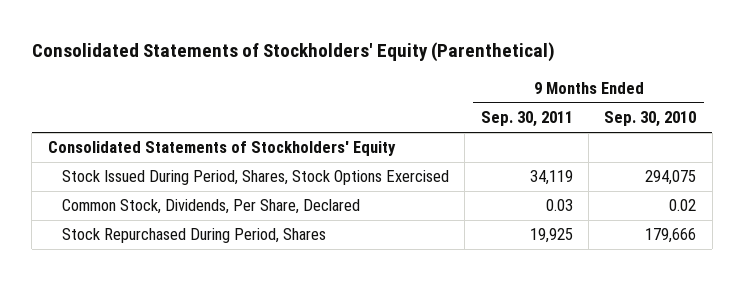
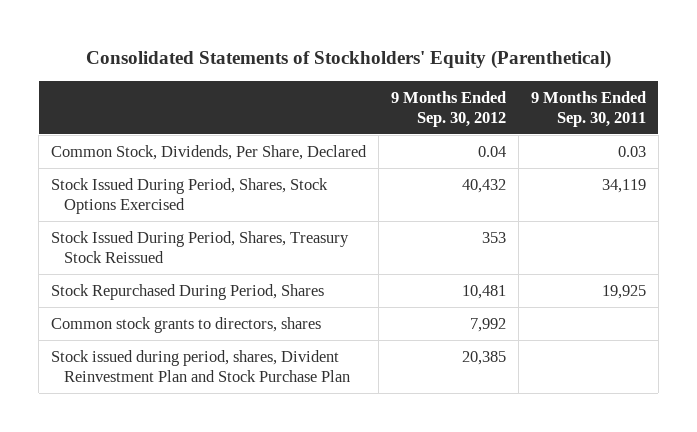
- | 9 Months Ended Sep. 30, 2011 | 9 Months Ended Sep. 30, 2010
+ | 9 Months Ended Sep. 30, 2012 | 9 Months Ended Sep. 30, 2011
- Consolidated Statements of Stockholders' Equity
moved down: Stock Issued During Period, Shares, Stock Options Exercised | 40,432 | 34,119
+ Stock Issued During Period, Shares, Treasury Stock Reissued | 353 |
+ Common stock grants to directors, shares | 7,992 |
+ Stock issued during period, shares, Divident Reinvestment Plan and Stock Purchase Plan | 20,385 |

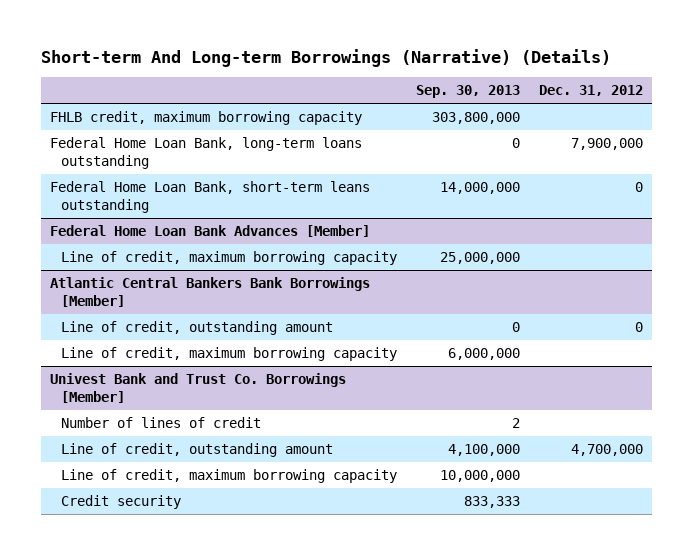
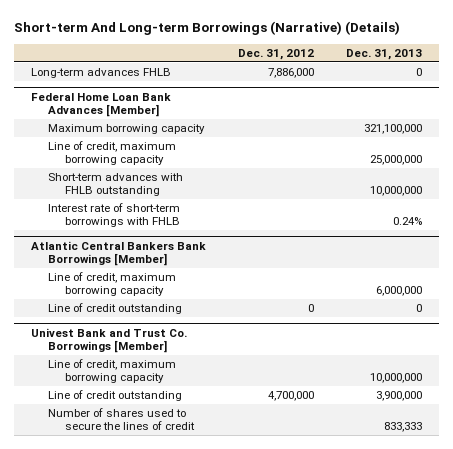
- | Sep. 30, 2013 | Dec. 31, 2012
+ | Dec. 31, 2012 | Dec. 31, 2013
- FHLB credit, maximum borrowing capacity | 303,800,000 |
- Federal Home Loan Bank, long-term loans outstanding | 0 | 7,900,000
- Federal Home Loan Bank, short-term leans outstanding | 14,000,000 | 0
+ Long-term advances FHLB | 7,886,000 | 0
@ Federal Home Loan Bank Advances [Member]
+ Maximum borrowing capacity | | 321,100,000
+ Short-term advances with FHLB outstanding | | 10,000,000
+ Interest rate of short-term borrowings with FHLB | | 0.24%
@ Atlantic Central Bankers Bank Borrowings [Member]
- Line of credit, outstanding amount | 0 | 0
+ Line of credit outstanding | 0 | 0
@ Univest Bank and Trust Co. Borrowings [Member]
- Number of lines of credit | 2 |
- Line of credit, outstanding amount | 4,100,000 | 4,700,000
- Credit security | 833,333 |
+ Line of credit outstanding | 4,700,000 | 3,900,000
+ Number of shares used to secure the lines of credit | | 833,333

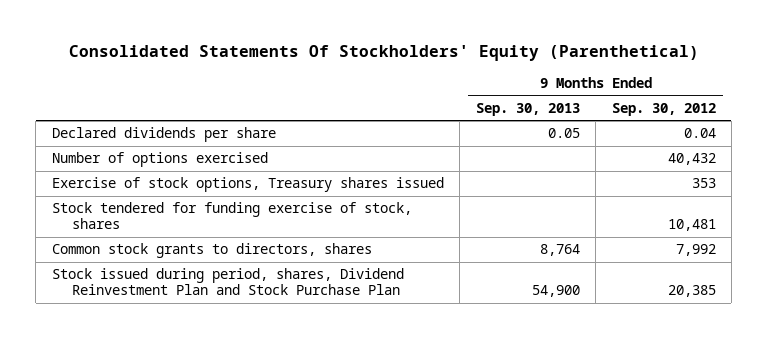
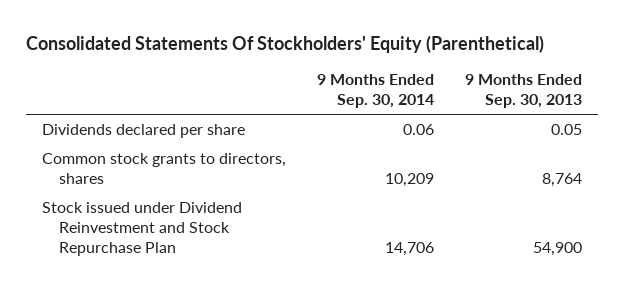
- | 9 Months Ended Sep. 30, 2013 | 9 Months Ended Sep. 30, 2012
+ | 9 Months Ended Sep. 30, 2014 | 9 Months Ended Sep. 30, 2013
- Declared dividends per share | 0.05 | 0.04
- Number of options exercised | | 40,432
- Exercise of stock options, Treasury shares issued | | 353
- Stock tendered for funding exercise of stock, shares | | 10,481
+ Dividends declared per share | 0.06 | 0.05
- Stock issued during period, shares, Dividend Reinvestment Plan and Stock Purchase Plan | 54,900 | 20,385
+ Stock issued under Dividend Reinvestment and Stock Repurchase Plan | 14,706 | 54,900

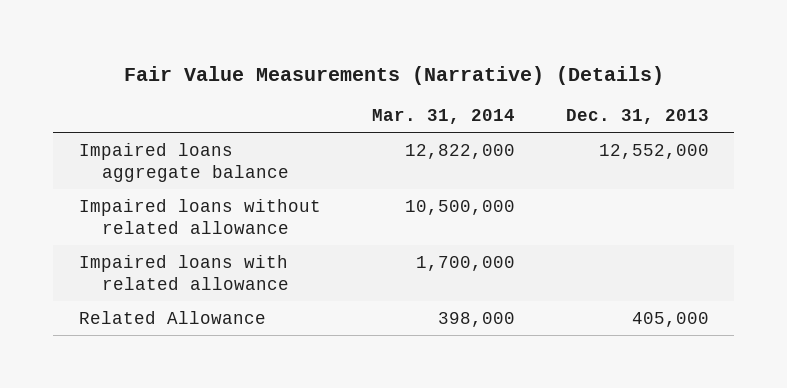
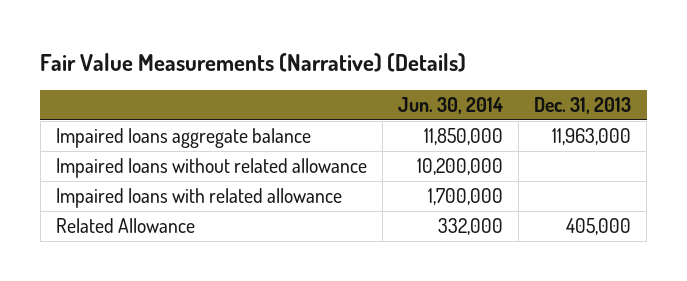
- | Mar. 31, 2014 | Dec. 31, 2013
+ | Jun. 30, 2014 | Dec. 31, 2013
- Impaired loans aggregate balance | 12,822,000 | 12,552,000
+ Impaired loans aggregate balance | 11,850,000 | 11,963,000

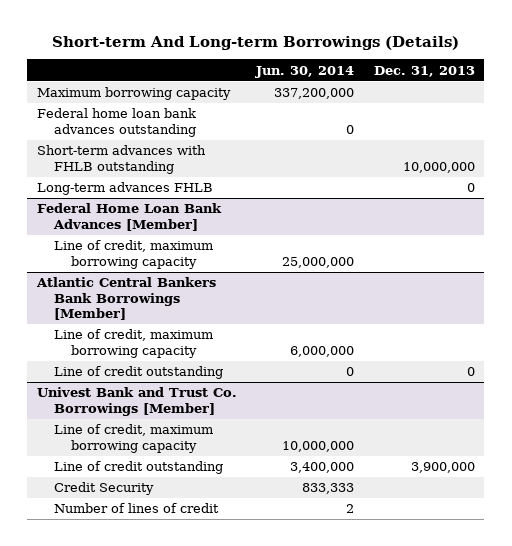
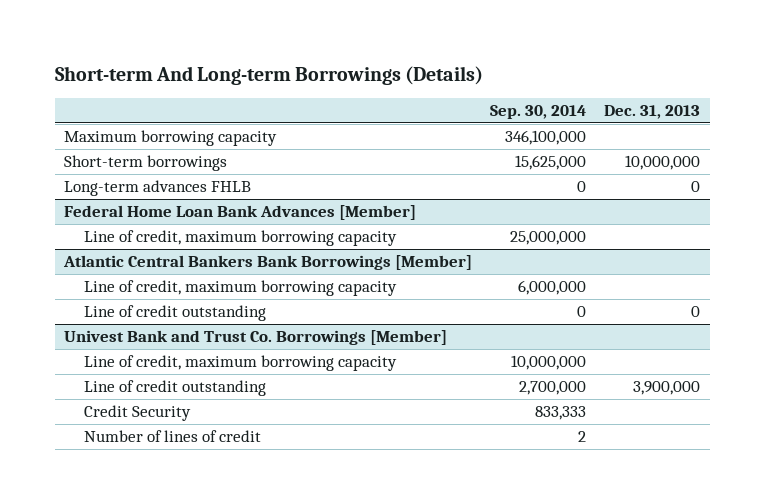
- | Jun. 30, 2014 | Dec. 31, 2013
+ | Sep. 30, 2014 | Dec. 31, 2013
- Federal home loan bank advances outstanding | 0 |
- Short-term advances with FHLB outstanding | | 10,000,000
+ Short-term borrowings | 15,625,000 | 10,000,000

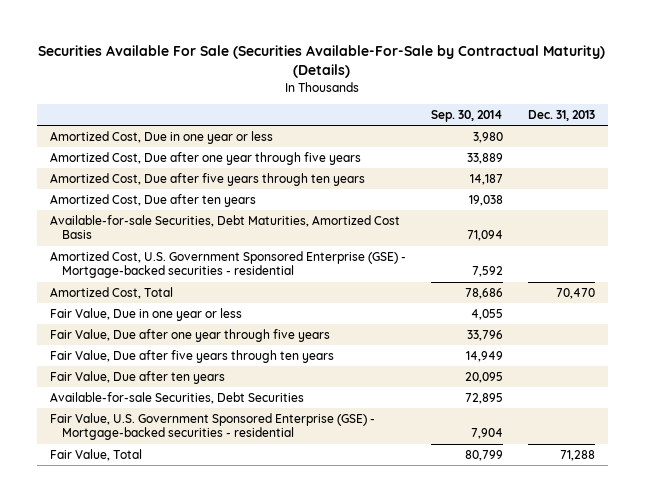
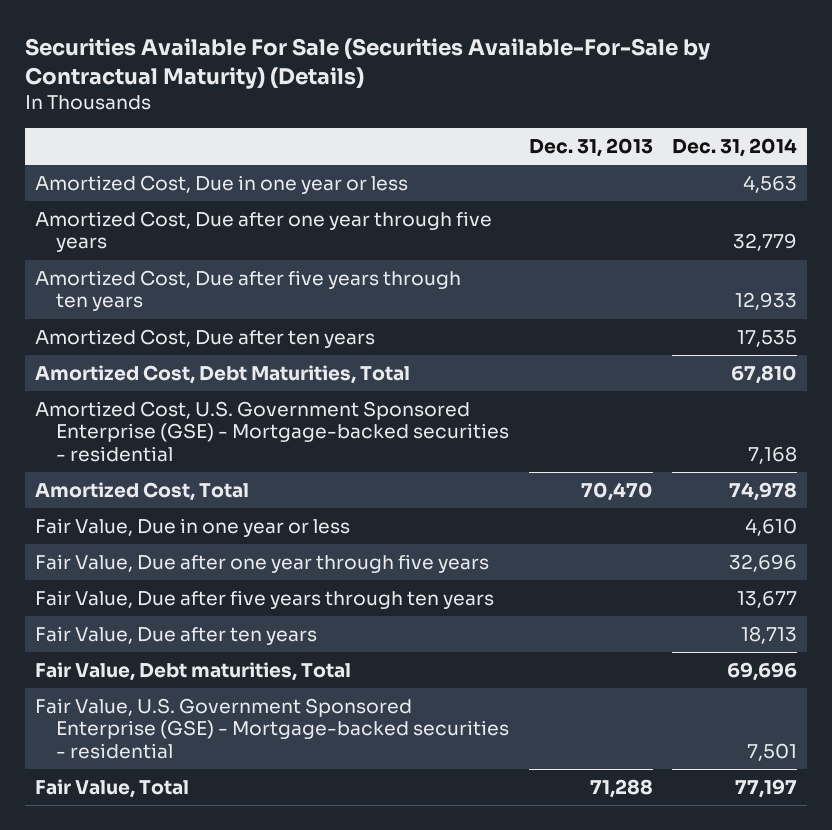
- | Sep. 30, 2014 | Dec. 31, 2013
+ | Dec. 31, 2013 | Dec. 31, 2014
- Available-for-sale Securities, Debt Maturities, Amortized Cost Basis | 71,094 |
+ Amortized Cost, Debt Maturities, Total | | 67,810
- Available-for-sale Securities, Debt Securities | 72,895 |
+ Fair Value, Debt maturities, Total | | 69,696

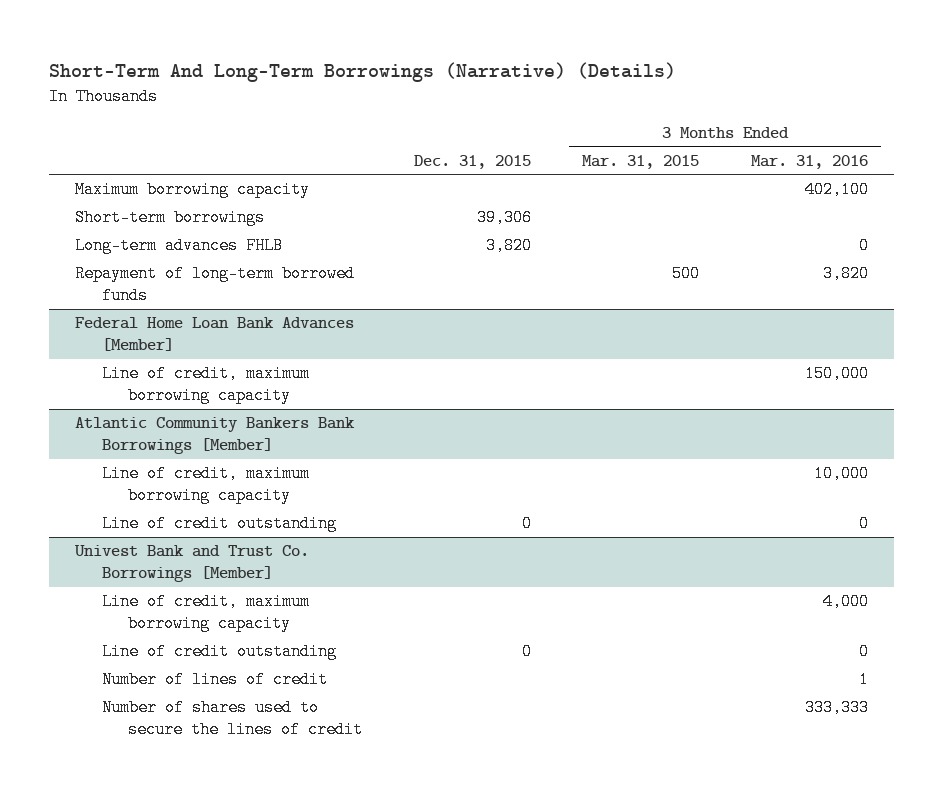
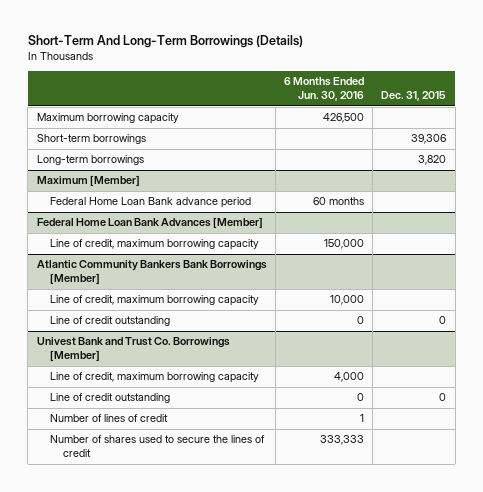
- Short-Term And Long-Term Borrowings (Narrative) (Details)
+ Short-Term And Long-Term Borrowings (Details)
- | Dec. 31, 2015 | 3 Months Ended Mar. 31, 2015 | 3 Months Ended Mar. 31, 2016
+ | 6 Months Ended Jun. 30, 2016 | Dec. 31, 2015
- Long-term advances FHLB | 3,820 | | 0
- Repayment of long-term borrowed funds | | 500 | 3,820
+ Long-term borrowings | | 3,820
+ Maximum [Member]
+ Federal Home Loan Bank advance period | 60 months |

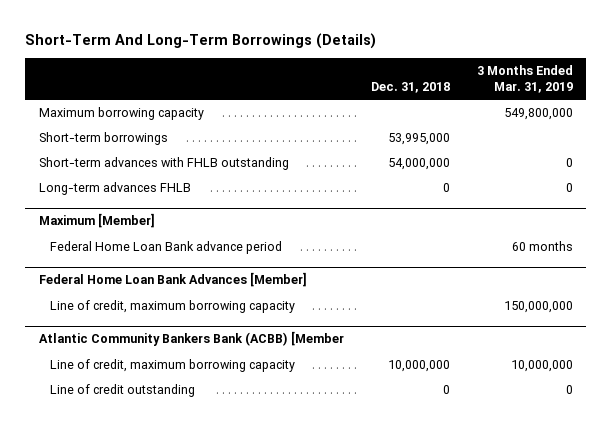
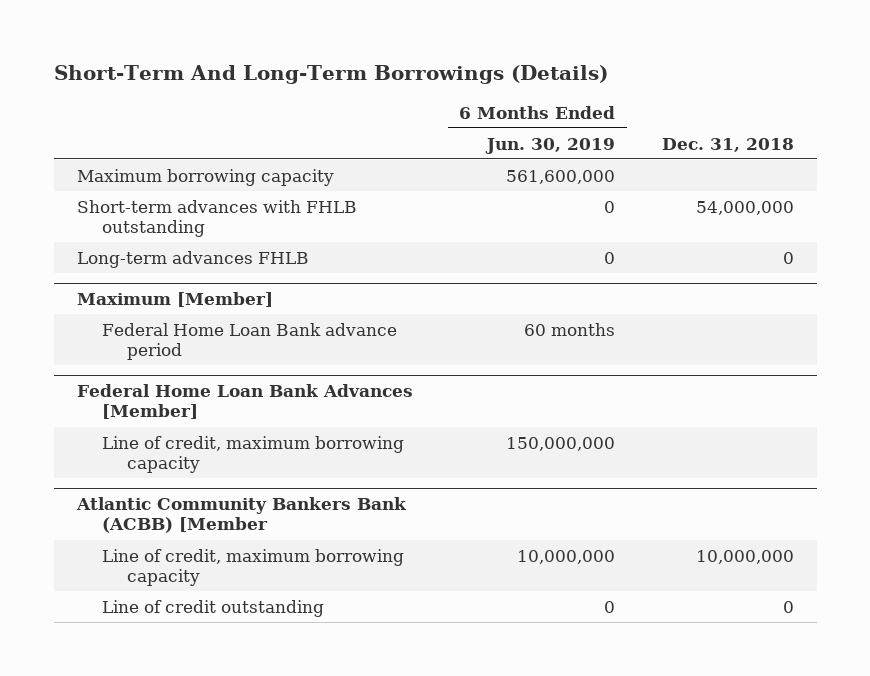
- | Dec. 31, 2018 | 3 Months Ended Mar. 31, 2019
+ | 6 Months Ended Jun. 30, 2019 | Dec. 31, 2018
- Short-term borrowings | 53,995,000 |

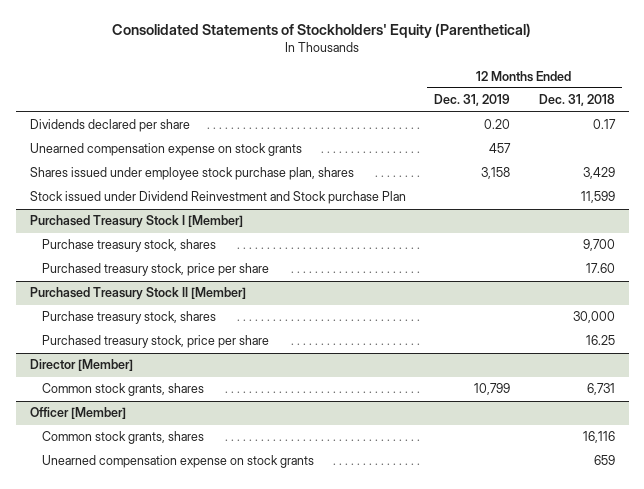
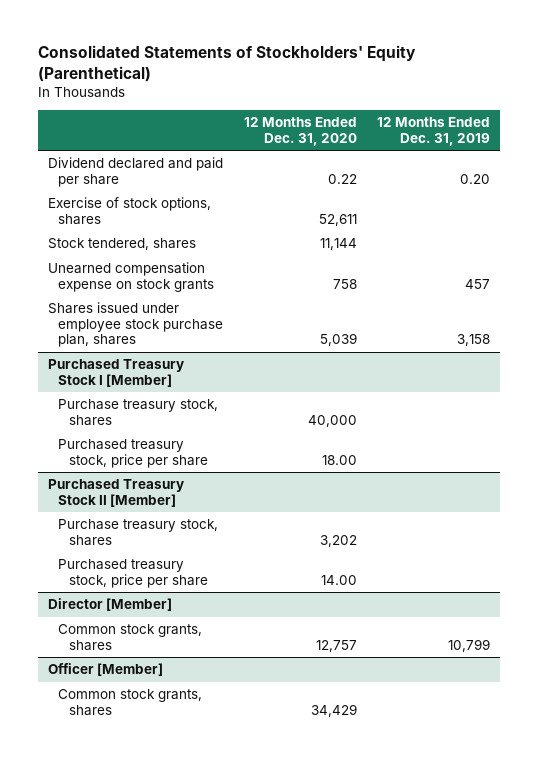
- | 12 Months Ended Dec. 31, 2019 | 12 Months Ended Dec. 31, 2018
+ | 12 Months Ended Dec. 31, 2020 | 12 Months Ended Dec. 31, 2019
- Dividends declared per share | 0.20 | 0.17
+ Dividend declared and paid per share | 0.22 | 0.20
+ Exercise of stock options, shares | 52,611 |
+ Stock tendered, shares | 11,144 |
- Stock issued under Dividend Reinvestment and Stock purchase Plan | | 11,599
@ Officer [Member]
- Unearned compensation expense on stock grants | | 659

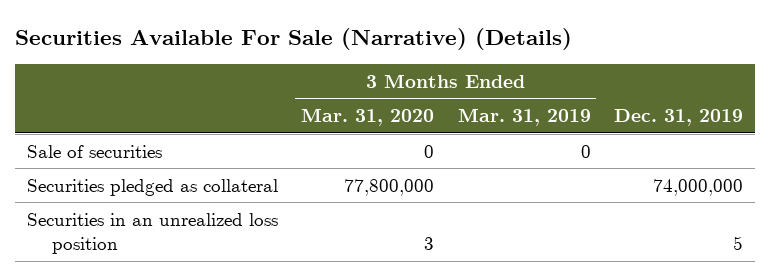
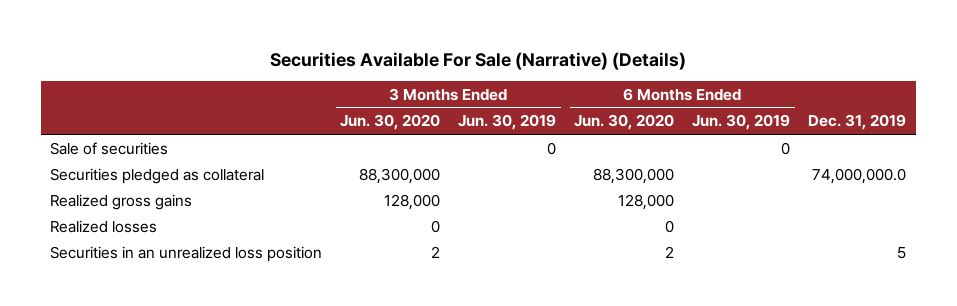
- | 3 Months Ended Mar. 31, 2020 | 3 Months Ended Mar. 31, 2019 | Dec. 31, 2019
+ | 3 Months Ended Jun. 30, 2020 | 3 Months Ended Jun. 30, 2019 | 6 Months Ended Jun. 30, 2020 | 6 Months Ended Jun. 30, 2019 | Dec. 31, 2019
- Securities pledged as collateral | 77,800,000 | | 74,000,000
+ Securities pledged as collateral | 88,300,000 | | 88,300,000 | | 74,000,000.0
+ Realized gross gains | 128,000 | | 128,000 | |
+ Realized losses | 0 | | 0 | |

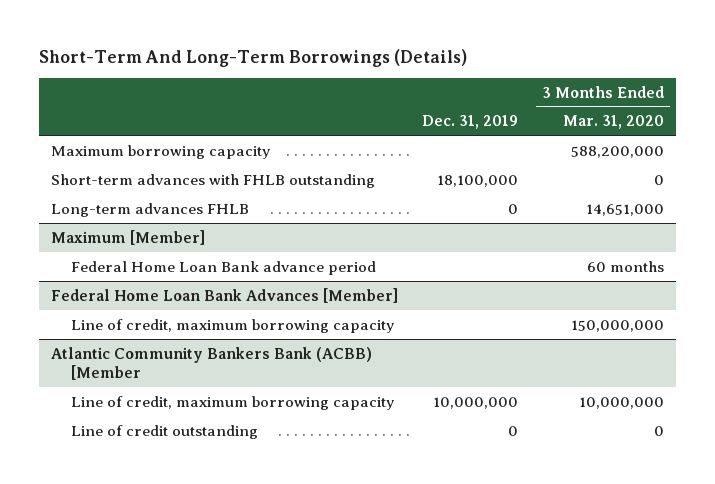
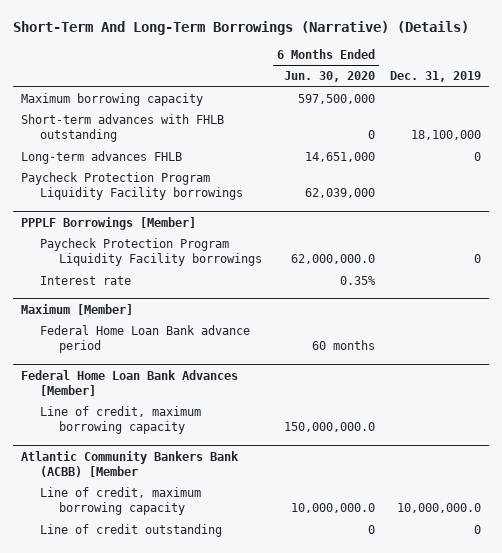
- Short-Term And Long-Term Borrowings (Details)
+ Short-Term And Long-Term Borrowings (Narrative) (Details)
- | Dec. 31, 2019 | 3 Months Ended Mar. 31, 2020
+ | 6 Months Ended Jun. 30, 2020 | Dec. 31, 2019
+ Paycheck Protection Program Liquidity Facility borrowings | 62,039,000 |
+ PPPLF Borrowings [Member]
+ Paycheck Protection Program Liquidity Facility borrowings | 62,000,000.0 | 0
+ Interest rate | 0.35% |
@ Atlantic Community Bankers Bank (ACBB) [Member
- Line of credit, maximum borrowing capacity | 10,000,000 | 10,000,000
+ Line of credit, maximum borrowing capacity | 10,000,000.0 | 10,000,000.0

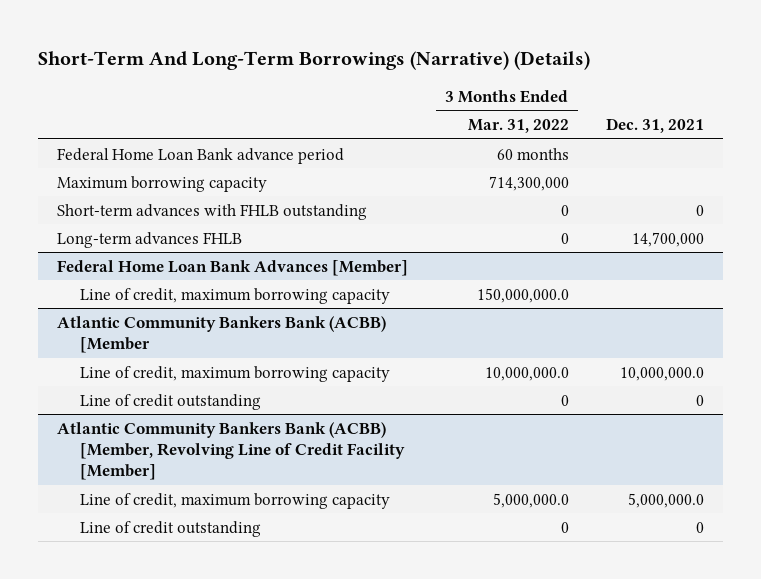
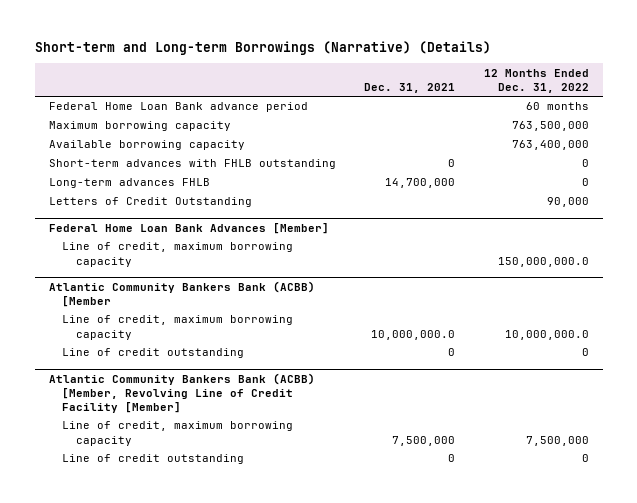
- Short-Term And Long-Term Borrowings (Narrative) (Details)
+ Short-term and Long-term Borrowings (Narrative) (Details)
- | 3 Months Ended Mar. 31, 2022 | Dec. 31, 2021
+ | Dec. 31, 2021 | 12 Months Ended Dec. 31, 2022
+ Available borrowing capacity | | 763,400,000
+ Letters of Credit Outstanding | | 90,000
@ Atlantic Community Bankers Bank (ACBB) [Member, Revolving Line of Credit Facility [Member]
- Line of credit, maximum borrowing capacity | 5,000,000.0 | 5,000,000.0
+ Line of credit, maximum borrowing capacity | 7,500,000 | 7,500,000

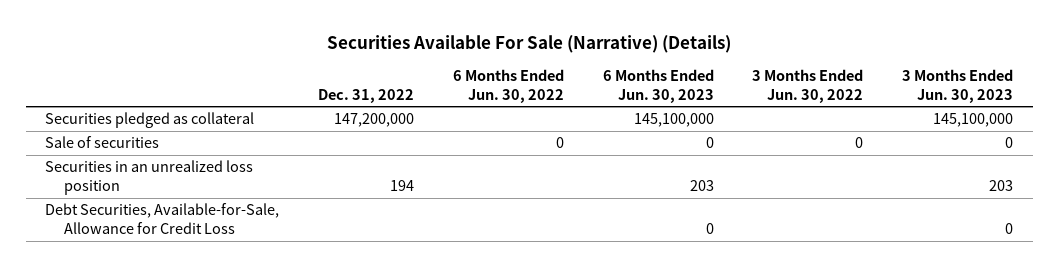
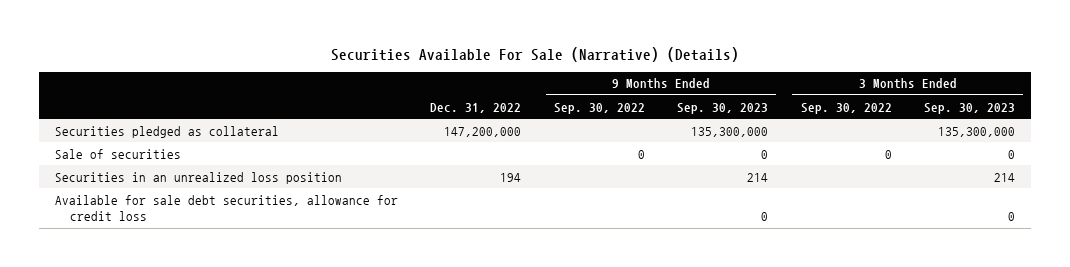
- | Dec. 31, 2022 | 6 Months Ended Jun. 30, 2022 | 6 Months Ended Jun. 30, 2023 | 3 Months Ended Jun. 30, 2022 | 3 Months Ended Jun. 30, 2023
+ | Dec. 31, 2022 | 9 Months Ended Sep. 30, 2022 | 9 Months Ended Sep. 30, 2023 | 3 Months Ended Sep. 30, 2022 | 3 Months Ended Sep. 30, 2023
- Debt Securities, Available-for-Sale, Allowance for Credit Loss | | | 0 | | 0
+ Available for sale debt securities, allowance for credit loss | | | 0 | | 0

